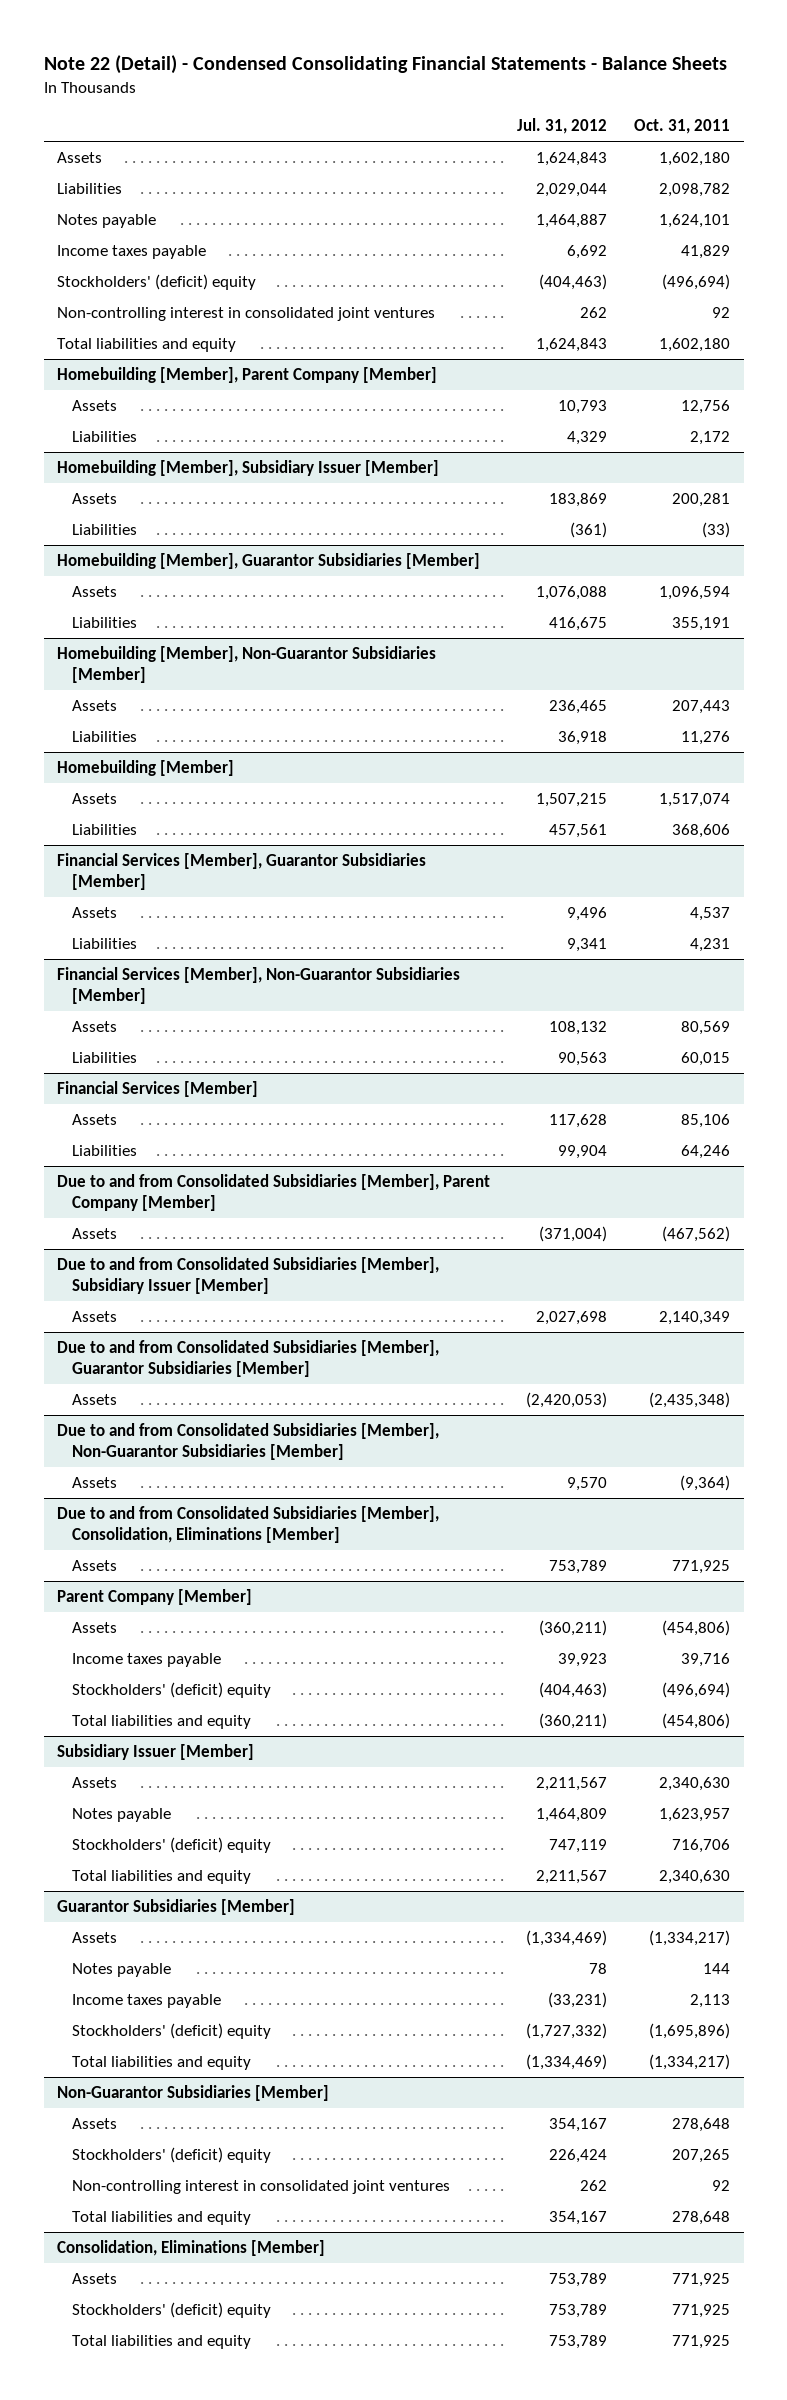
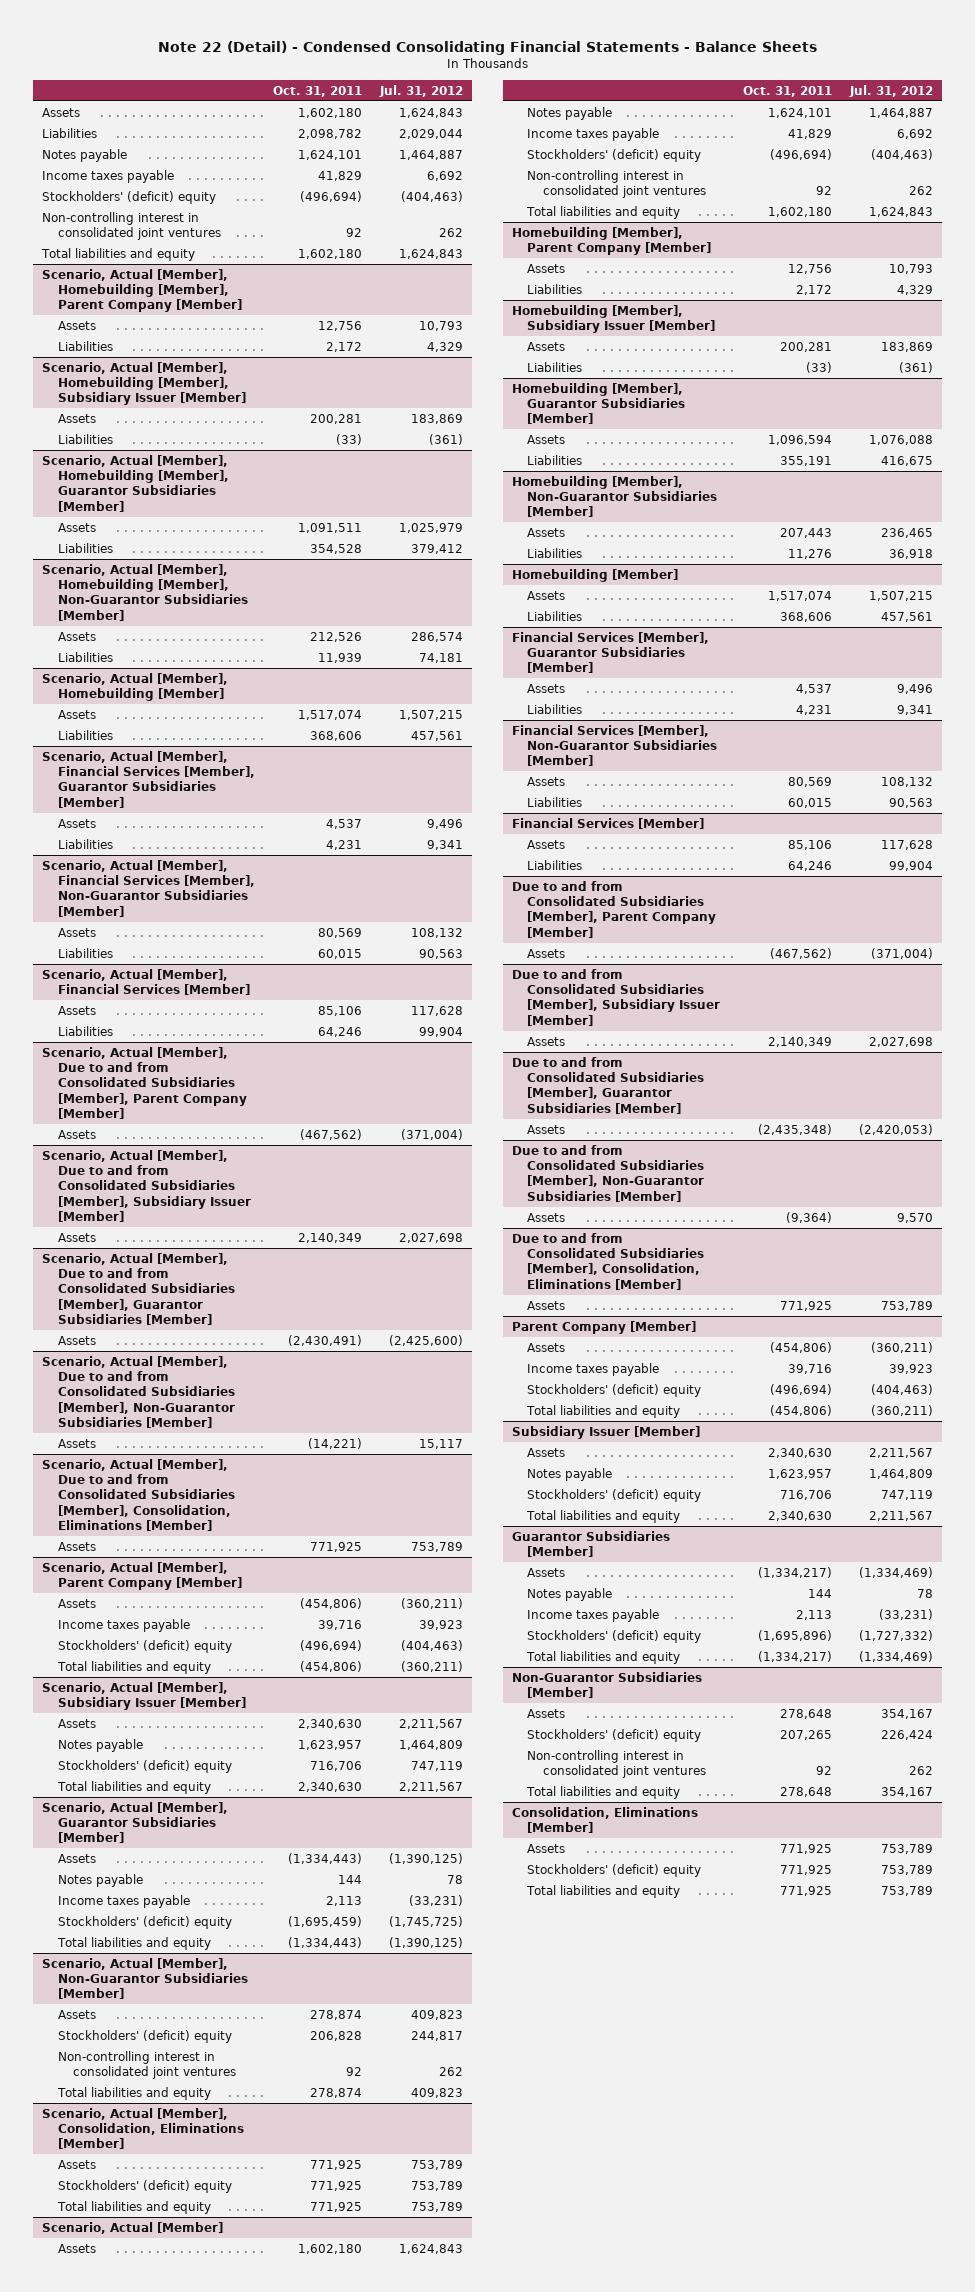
- | Jul. 31, 2012 | Oct. 31, 2011
+ | Oct. 31, 2011 | Jul. 31, 2012
+ Scenario, Actual [Member], Homebuilding [Member], Parent Company [Member]
+ Assets | 12,756 | 10,793
+ Liabilities | 2,172 | 4,329
+ Scenario, Actual [Member], Homebuilding [Member], Subsidiary Issuer [Member]
+ Assets | 200,281 | 183,869
+ Liabilities | (33) | (361)
+ Scenario, Actual [Member], Homebuilding [Member], Guarantor Subsidiaries [Member]
+ Assets | 1,091,511 | 1,025,979
+ Liabilities | 354,528 | 379,412
+ Scenario, Actual [Member], Homebuilding [Member], Non-Guarantor Subsidiaries [Member]
+ Assets | 212,526 | 286,574
+ Liabilities | 11,939 | 74,181
+ Scenario, Actual [Member], Homebuilding [Member]
+ Assets | 1,517,074 | 1,507,215
+ Liabilities | 368,606 | 457,561
+ Scenario, Actual [Member], Financial Services [Member], Guarantor Subsidiaries [Member]
+ Assets | 4,537 | 9,496
+ Liabilities | 4,231 | 9,341
+ Scenario, Actual [Member], Financial Services [Member], Non-Guarantor Subsidiaries [Member]
+ Assets | 80,569 | 108,132
+ Liabilities | 60,015 | 90,563
+ Scenario, Actual [Member], Financial Services [Member]
+ Assets | 85,106 | 117,628
+ Liabilities | 64,246 | 99,904
+ Scenario, Actual [Member], Due to and from Consolidated Subsidiaries [Member], Parent Company [Member]
+ Assets | (467,562) | (371,004)
+ Scenario, Actual [Member], Due to and from Consolidated Subsidiaries [Member], Subsidiary Issuer [Member]
+ Assets | 2,140,349 | 2,027,698
+ Scenario, Actual [Member], Due to and from Consolidated Subsidiaries [Member], Guarantor Subsidiaries [Member]
+ Assets | (2,430,491) | (2,425,600)
+ Scenario, Actual [Member], Due to and from Consolidated Subsidiaries [Member], Non-Guarantor Subsidiaries [Member]
+ Assets | (14,221) | 15,117
+ Scenario, Actual [Member], Due to and from Consolidated Subsidiaries [Member], Consolidation, Eliminations [Member]
+ Assets | 771,925 | 753,789
+ Scenario, Actual [Member], Parent Company [Member]
+ Assets | (454,806) | (360,211)
+ Income taxes payable | 39,716 | 39,923
+ Stockholders' (deficit) equity | (496,694) | (404,463)
+ Total liabilities and equity | (454,806) | (360,211)
+ Scenario, Actual [Member], Subsidiary Issuer [Member]
+ Assets | 2,340,630 | 2,211,567
+ Notes payable | 1,623,957 | 1,464,809
+ Stockholders' (deficit) equity | 716,706 | 747,119
+ Total liabilities and equity | 2,340,630 | 2,211,567
+ Scenario, Actual [Member], Guarantor Subsidiaries [Member]
+ Assets | (1,334,443) | (1,390,125)
+ Notes payable | 144 | 78
+ Income taxes payable | 2,113 | (33,231)
+ Stockholders' (deficit) equity | (1,695,459) | (1,745,725)
+ Total liabilities and equity | (1,334,443) | (1,390,125)
+ Scenario, Actual [Member], Non-Guarantor Subsidiaries [Member]
+ Assets | 278,874 | 409,823
+ Stockholders' (deficit) equity | 206,828 | 244,817
+ Non-controlling interest in consolidated joint ventures | 92 | 262
+ Total liabilities and equity | 278,874 | 409,823
+ Scenario, Actual [Member], Consolidation, Eliminations [Member]
+ Assets | 771,925 | 753,789
+ Stockholders' (deficit) equity | 771,925 | 753,789
+ Total liabilities and equity | 771,925 | 753,789
+ Scenario, Actual [Member]
+ Assets | 1,602,180 | 1,624,843
+ Notes payable | 1,624,101 | 1,464,887
+ Income taxes payable | 41,829 | 6,692
+ Stockholders' (deficit) equity | (496,694) | (404,463)
+ Non-controlling interest in consolidated joint ventures | 92 | 262
+ Total liabilities and equity | 1,602,180 | 1,624,843

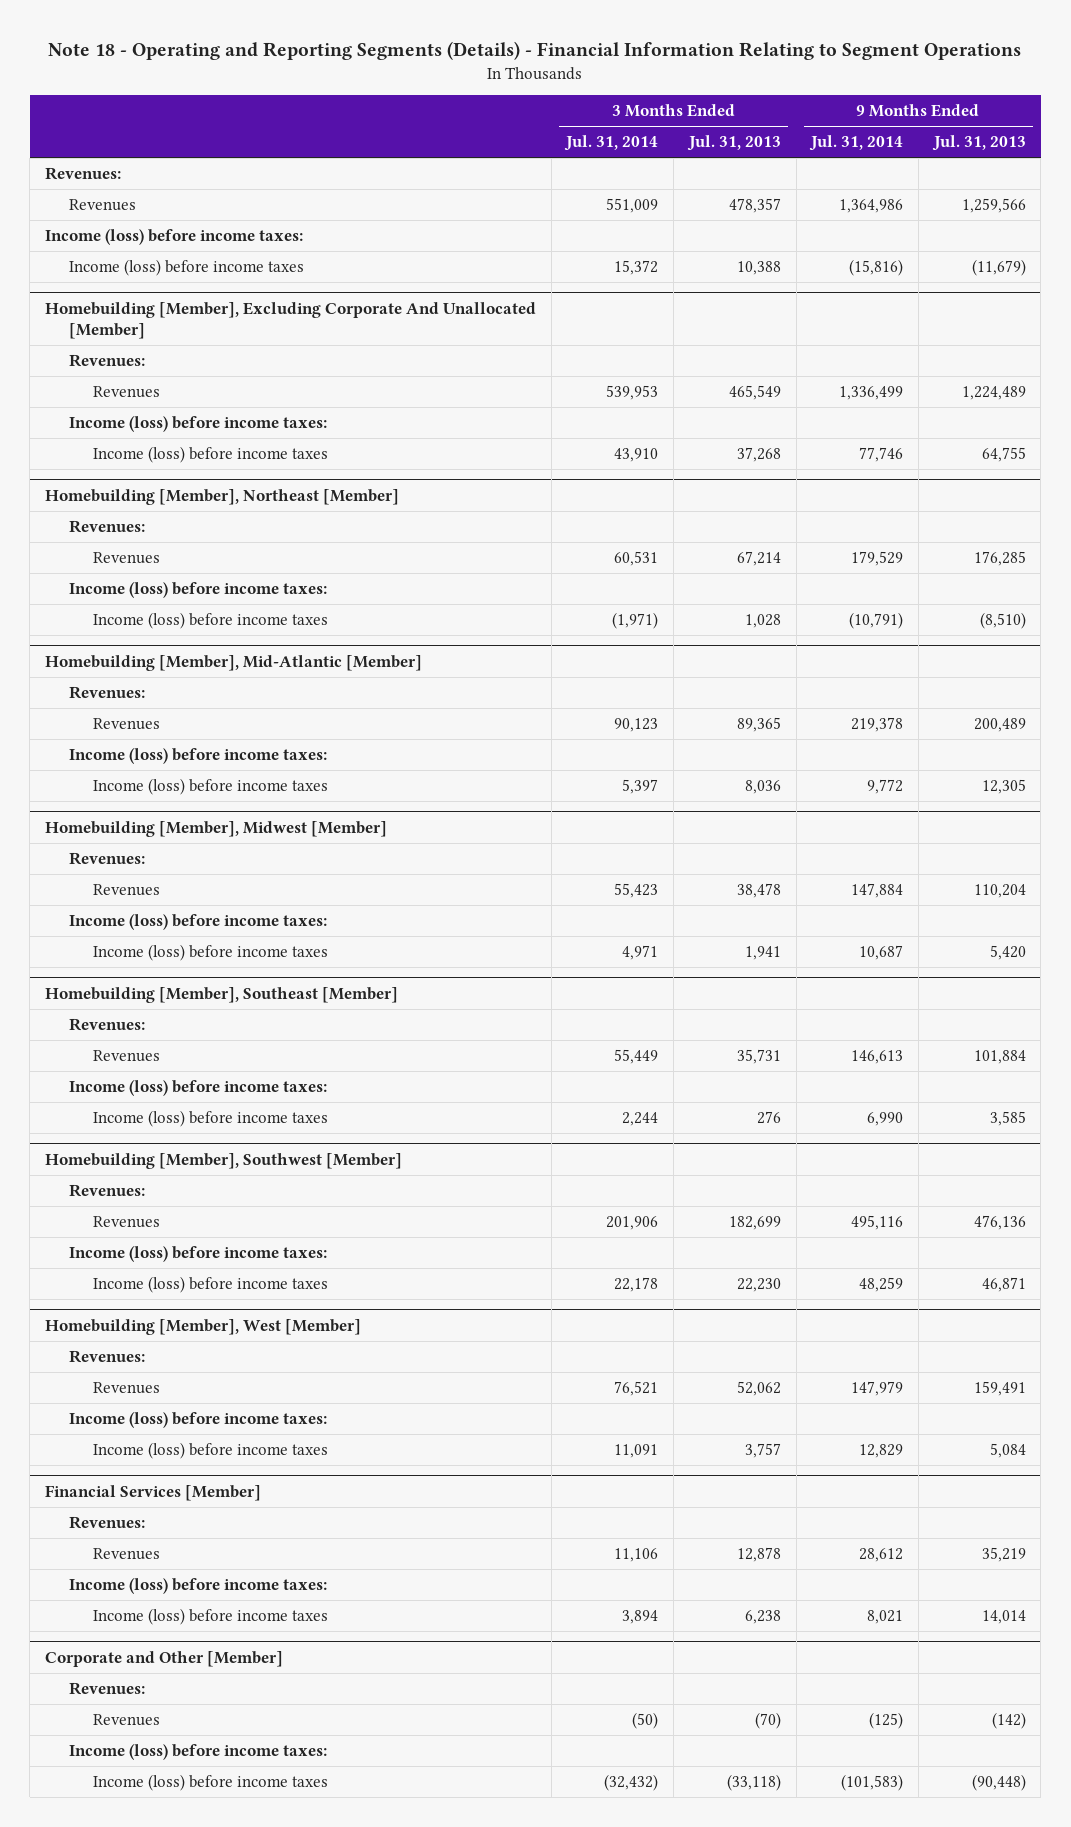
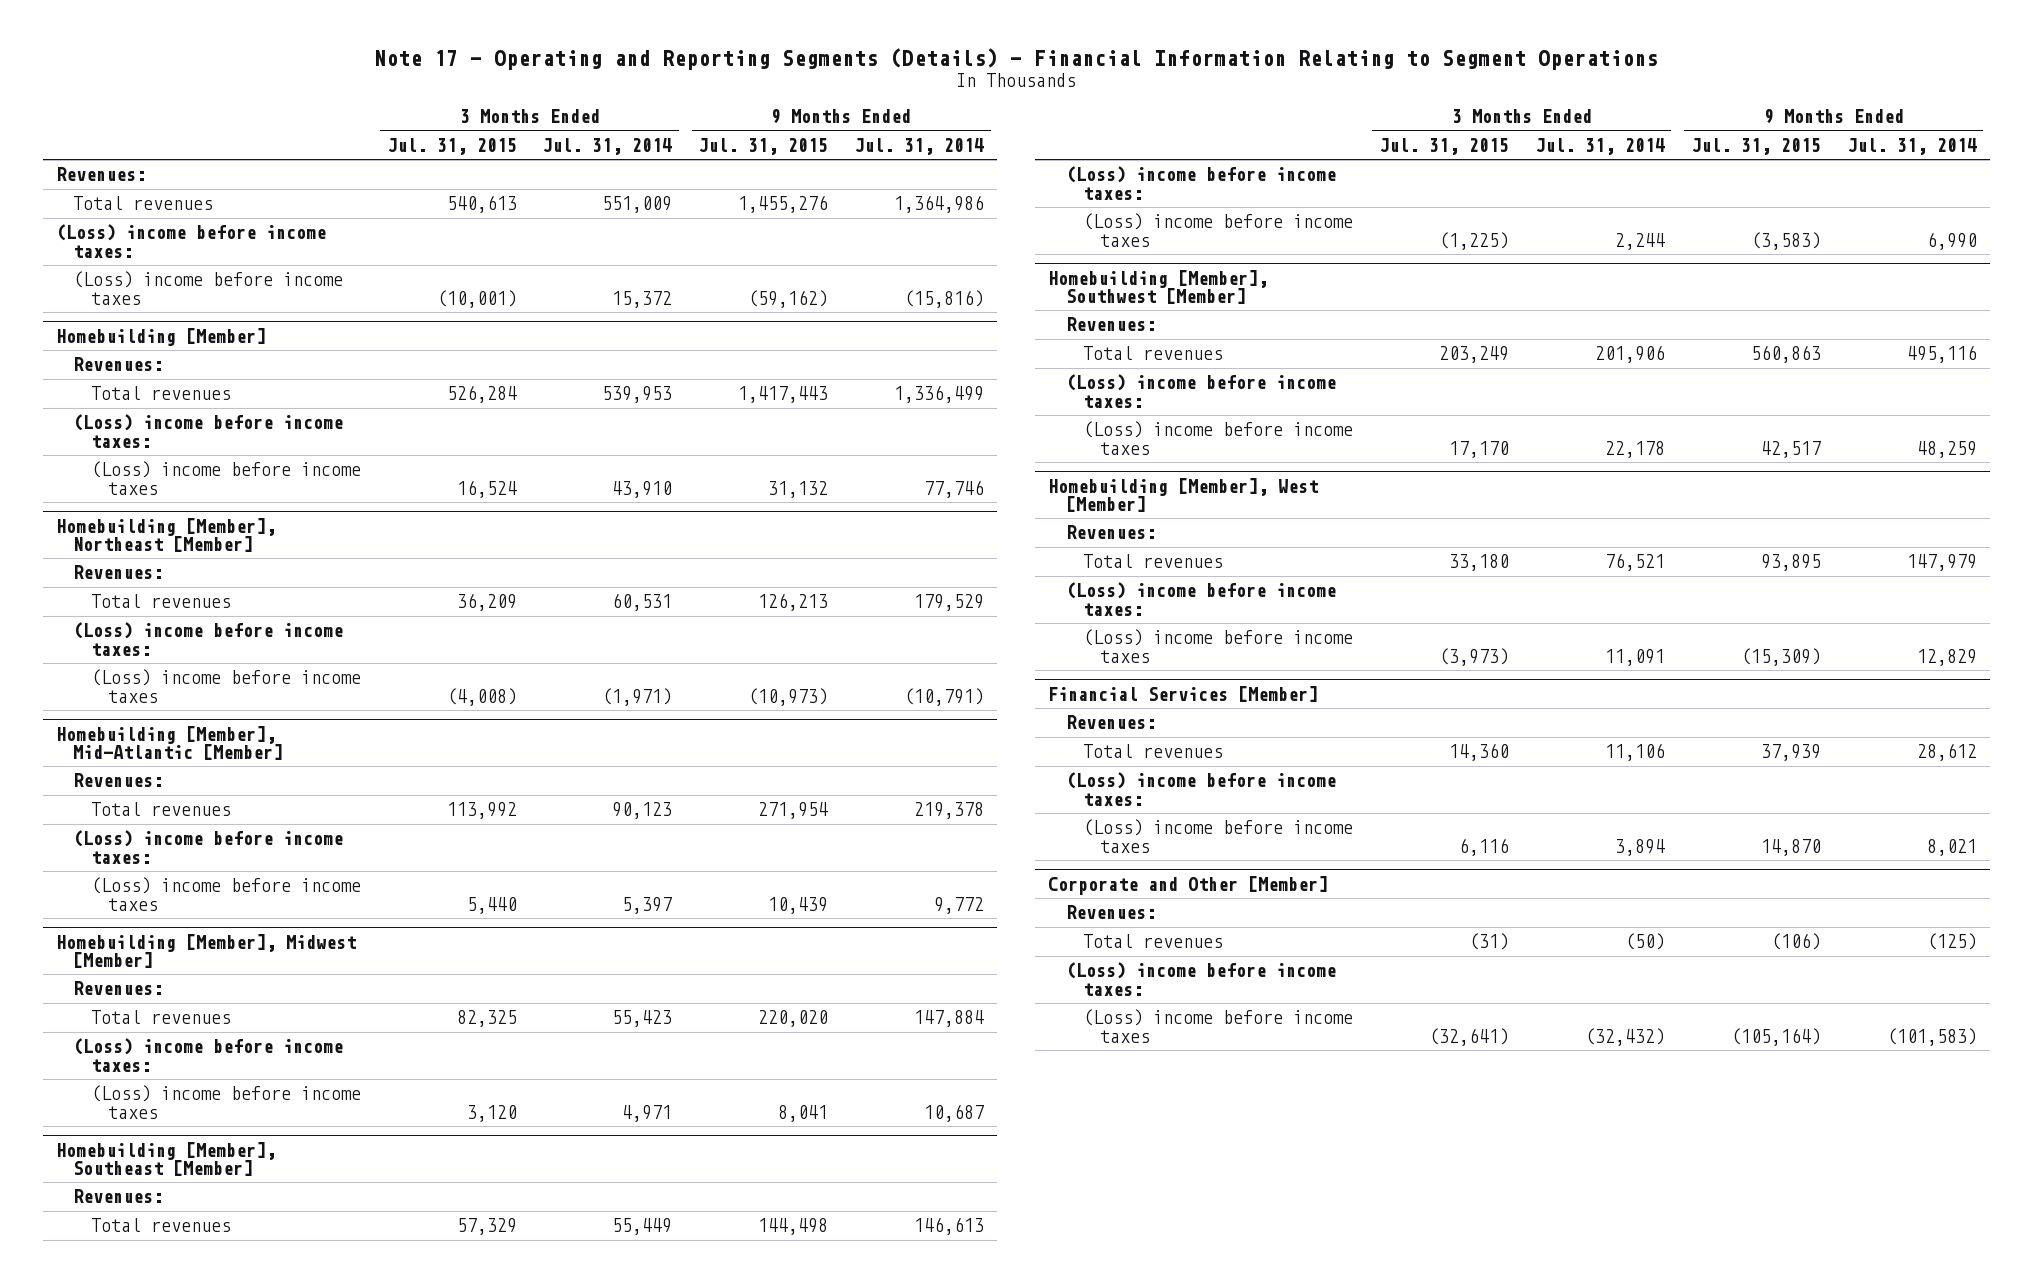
- Note 18 - Operating and Reporting Segments (Details) - Financial Information Relating to Segment Operations
+ Note 17 - Operating and Reporting Segments (Details) - Financial Information Relating to Segment Operations
- | 3 Months Ended Jul. 31, 2014 | 3 Months Ended Jul. 31, 2013 | 9 Months Ended Jul. 31, 2014 | 9 Months Ended Jul. 31, 2013
+ | 3 Months Ended Jul. 31, 2015 | 3 Months Ended Jul. 31, 2014 | 9 Months Ended Jul. 31, 2015 | 9 Months Ended Jul. 31, 2014
- Revenues | 551,009 | 478,357 | 1,364,986 | 1,259,566
- Income (loss) before income taxes:
- Income (loss) before income taxes | 15,372 | 10,388 | (15,816) | (11,679)
- Homebuilding [Member], Excluding Corporate And Unallocated [Member]
+ Total revenues | 540,613 | 551,009 | 1,455,276 | 1,364,986
+ (Loss) income before income taxes:
+ (Loss) income before income taxes | (10,001) | 15,372 | (59,162) | (15,816)
+ Homebuilding [Member]
- Revenues | 539,953 | 465,549 | 1,336,499 | 1,224,489
- Income (loss) before income taxes:
- Income (loss) before income taxes | 43,910 | 37,268 | 77,746 | 64,755
+ Total revenues | 526,284 | 539,953 | 1,417,443 | 1,336,499
+ (Loss) income before income taxes:
+ (Loss) income before income taxes | 16,524 | 43,910 | 31,132 | 77,746
@ Homebuilding [Member], Northeast [Member]
- Revenues | 60,531 | 67,214 | 179,529 | 176,285
- Income (loss) before income taxes:
- Income (loss) before income taxes | (1,971) | 1,028 | (10,791) | (8,510)
+ Total revenues | 36,209 | 60,531 | 126,213 | 179,529
+ (Loss) income before income taxes:
+ (Loss) income before income taxes | (4,008) | (1,971) | (10,973) | (10,791)
@ Homebuilding [Member], Mid-Atlantic [Member]
- Revenues | 90,123 | 89,365 | 219,378 | 200,489
- Income (loss) before income taxes:
- Income (loss) before income taxes | 5,397 | 8,036 | 9,772 | 12,305
+ Total revenues | 113,992 | 90,123 | 271,954 | 219,378
+ (Loss) income before income taxes:
+ (Loss) income before income taxes | 5,440 | 5,397 | 10,439 | 9,772
@ Homebuilding [Member], Midwest [Member]
- Revenues | 55,423 | 38,478 | 147,884 | 110,204
- Income (loss) before income taxes:
- Income (loss) before income taxes | 4,971 | 1,941 | 10,687 | 5,420
+ Total revenues | 82,325 | 55,423 | 220,020 | 147,884
+ (Loss) income before income taxes:
+ (Loss) income before income taxes | 3,120 | 4,971 | 8,041 | 10,687
@ Homebuilding [Member], Southeast [Member]
- Revenues | 55,449 | 35,731 | 146,613 | 101,884
- Income (loss) before income taxes:
- Income (loss) before income taxes | 2,244 | 276 | 6,990 | 3,585
+ Total revenues | 57,329 | 55,449 | 144,498 | 146,613
+ (Loss) income before income taxes:
+ (Loss) income before income taxes | (1,225) | 2,244 | (3,583) | 6,990
@ Homebuilding [Member], Southwest [Member]
- Revenues | 201,906 | 182,699 | 495,116 | 476,136
- Income (loss) before income taxes:
- Income (loss) before income taxes | 22,178 | 22,230 | 48,259 | 46,871
+ Total revenues | 203,249 | 201,906 | 560,863 | 495,116
+ (Loss) income before income taxes:
+ (Loss) income before income taxes | 17,170 | 22,178 | 42,517 | 48,259
@ Homebuilding [Member], West [Member]
- Revenues | 76,521 | 52,062 | 147,979 | 159,491
- Income (loss) before income taxes:
- Income (loss) before income taxes | 11,091 | 3,757 | 12,829 | 5,084
+ Total revenues | 33,180 | 76,521 | 93,895 | 147,979
+ (Loss) income before income taxes:
+ (Loss) income before income taxes | (3,973) | 11,091 | (15,309) | 12,829
@ Financial Services [Member]
- Revenues | 11,106 | 12,878 | 28,612 | 35,219
- Income (loss) before income taxes:
- Income (loss) before income taxes | 3,894 | 6,238 | 8,021 | 14,014
+ Total revenues | 14,360 | 11,106 | 37,939 | 28,612
+ (Loss) income before income taxes:
+ (Loss) income before income taxes | 6,116 | 3,894 | 14,870 | 8,021
@ Corporate and Other [Member]
- Revenues | (50) | (70) | (125) | (142)
- Income (loss) before income taxes:
- Income (loss) before income taxes | (32,432) | (33,118) | (101,583) | (90,448)
+ Total revenues | (31) | (50) | (106) | (125)
+ (Loss) income before income taxes:
+ (Loss) income before income taxes | (32,641) | (32,432) | (105,164) | (101,583)

